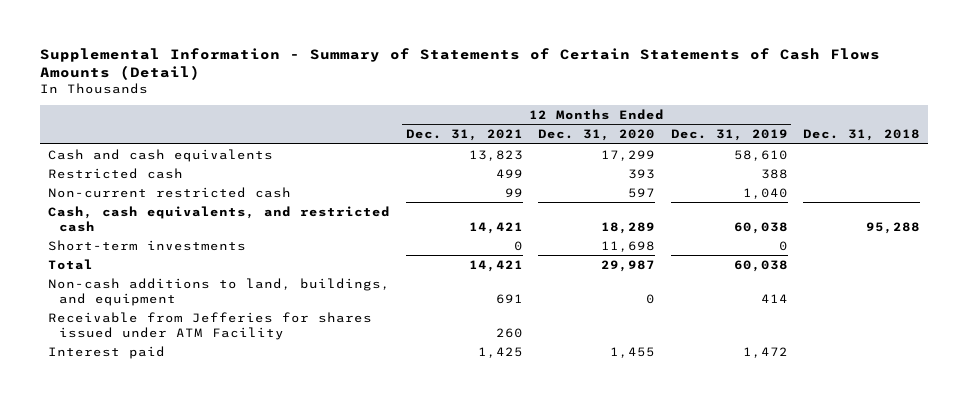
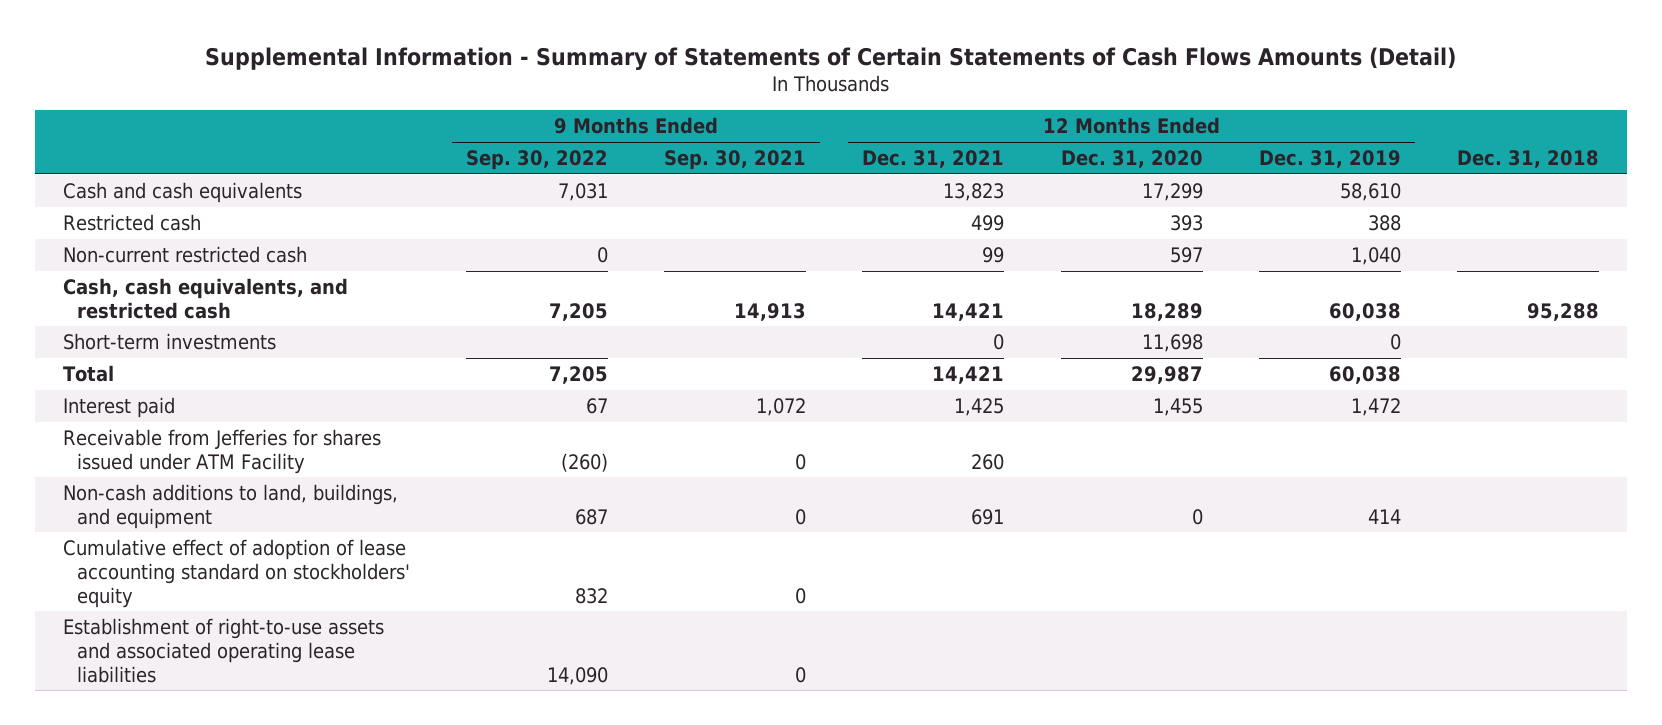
- | 12 Months Ended Dec. 31, 2021 | 12 Months Ended Dec. 31, 2020 | 12 Months Ended Dec. 31, 2019 | Dec. 31, 2018
+ | 9 Months Ended Sep. 30, 2022 | 9 Months Ended Sep. 30, 2021 | 12 Months Ended Dec. 31, 2021 | 12 Months Ended Dec. 31, 2020 | 12 Months Ended Dec. 31, 2019 | Dec. 31, 2018
moved down: Receivable from Jefferies for shares issued under ATM Facility | (260) | 0 | 260 | | |
moved down: Non-cash additions to land, buildings, and equipment | 687 | 0 | 691 | 0 | 414 |
+ Cumulative effect of adoption of lease accounting standard on stockholders' equity | 832 | 0 | | | |
+ Establishment of right-to-use assets and associated operating lease liabilities | 14,090 | 0 | | | |

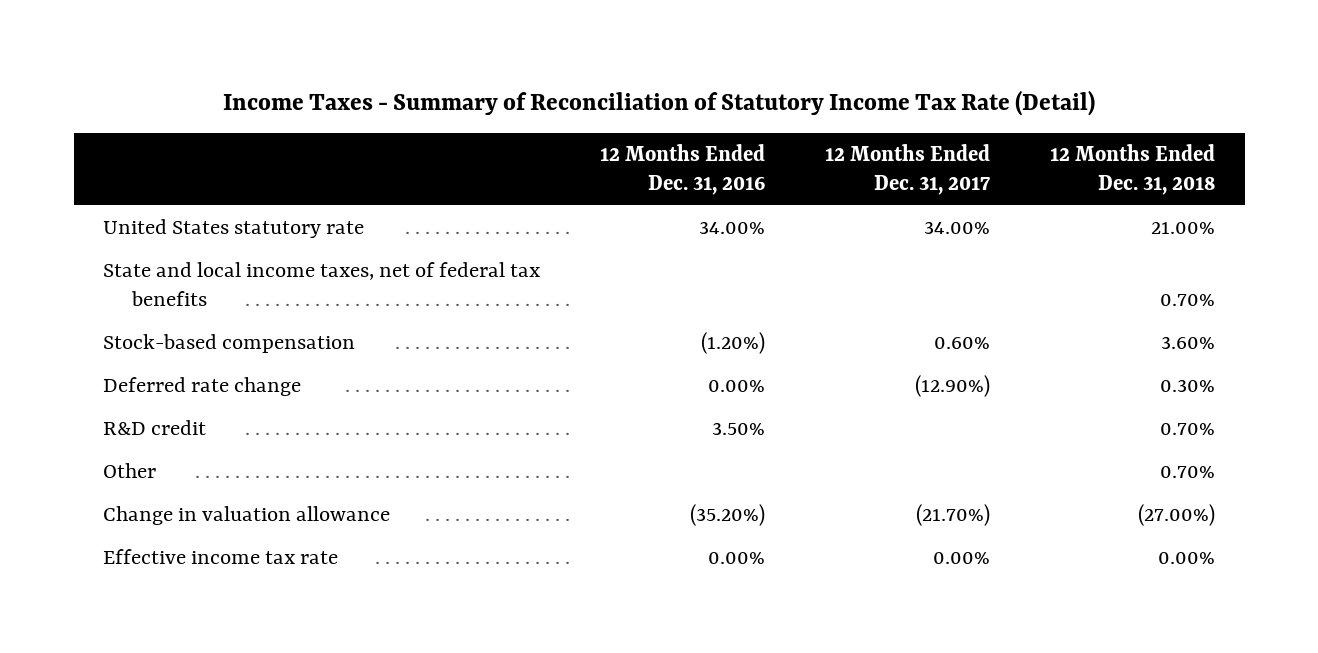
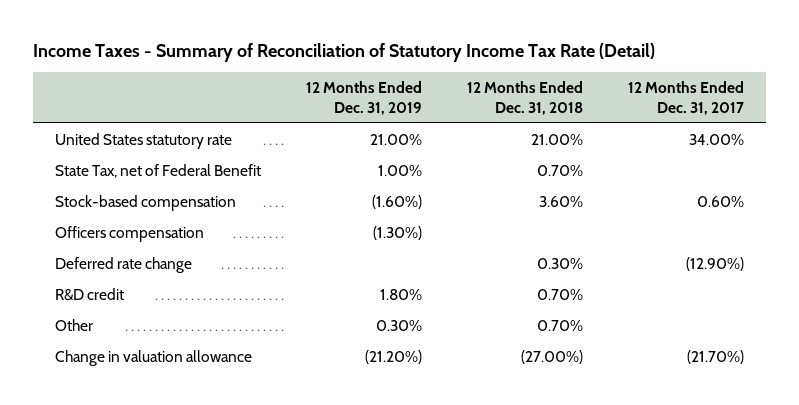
- | 12 Months Ended Dec. 31, 2016 | 12 Months Ended Dec. 31, 2017 | 12 Months Ended Dec. 31, 2018
+ | 12 Months Ended Dec. 31, 2019 | 12 Months Ended Dec. 31, 2018 | 12 Months Ended Dec. 31, 2017
- State and local income taxes, net of federal tax benefits | | | 0.70%
+ State Tax, net of Federal Benefit | 1.00% | 0.70% |
+ Officers compensation | (1.30%) | |
- Effective income tax rate | 0.00% | 0.00% | 0.00%

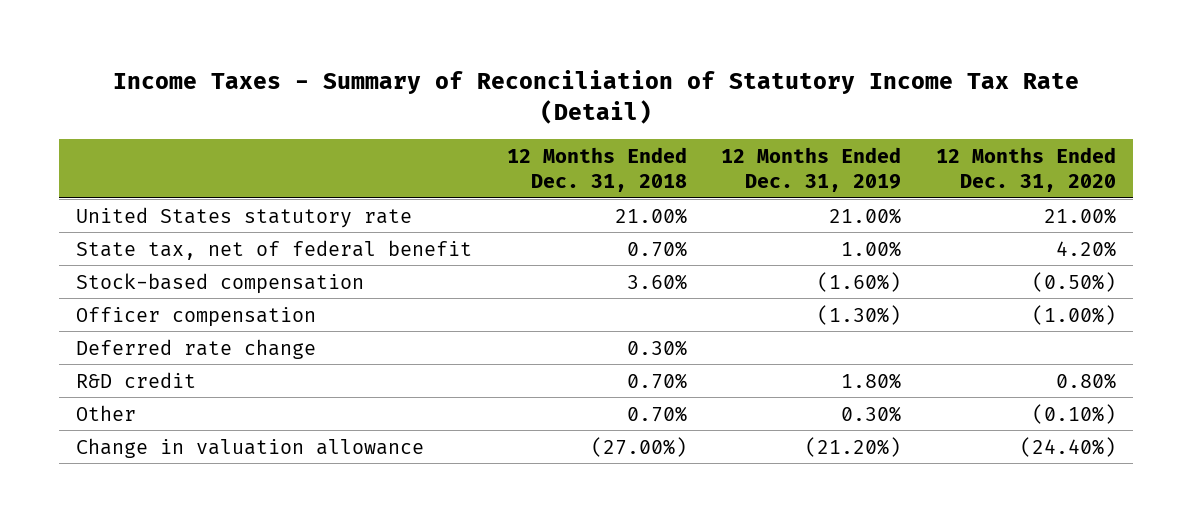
- | 12 Months Ended Dec. 31, 2019 | 12 Months Ended Dec. 31, 2018 | 12 Months Ended Dec. 31, 2017
+ | 12 Months Ended Dec. 31, 2018 | 12 Months Ended Dec. 31, 2019 | 12 Months Ended Dec. 31, 2020
- State Tax, net of Federal Benefit | 1.00% | 0.70% |
+ State tax, net of federal benefit | 0.70% | 1.00% | 4.20%
- Officers compensation | (1.30%) | |
+ Officer compensation | | (1.30%) | (1.00%)

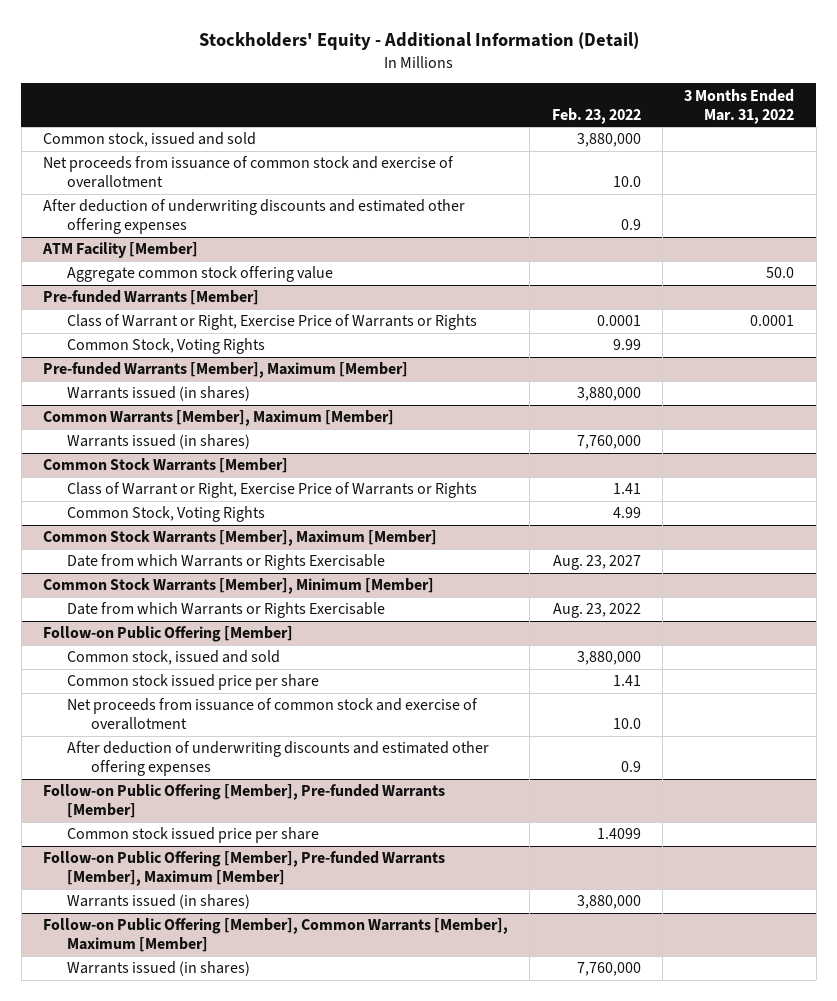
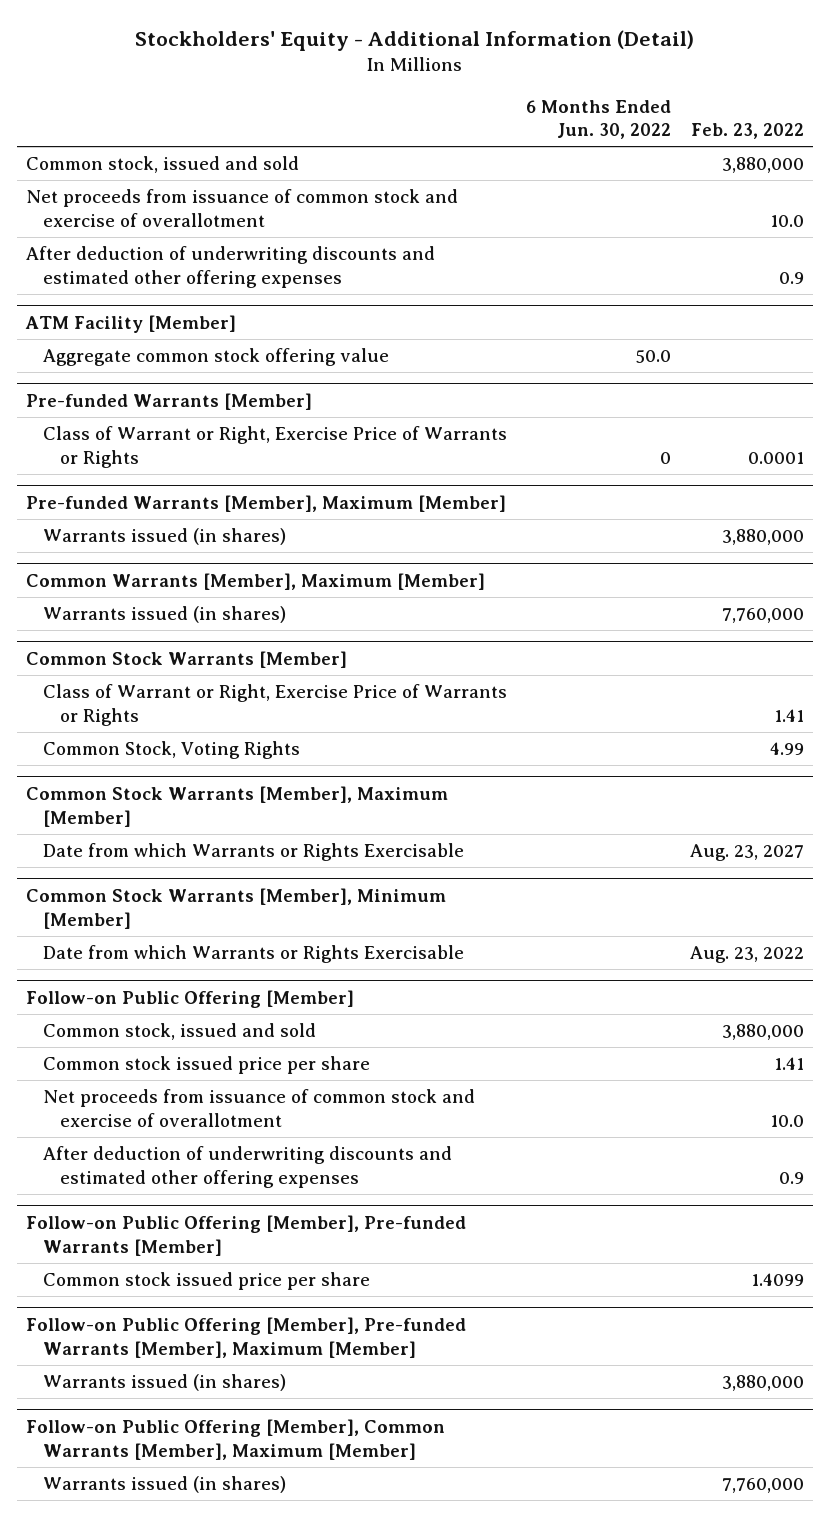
- | Feb. 23, 2022 | 3 Months Ended Mar. 31, 2022
+ | 6 Months Ended Jun. 30, 2022 | Feb. 23, 2022
@ Pre-funded Warrants [Member]
- Common Stock, Voting Rights | 9.99 |

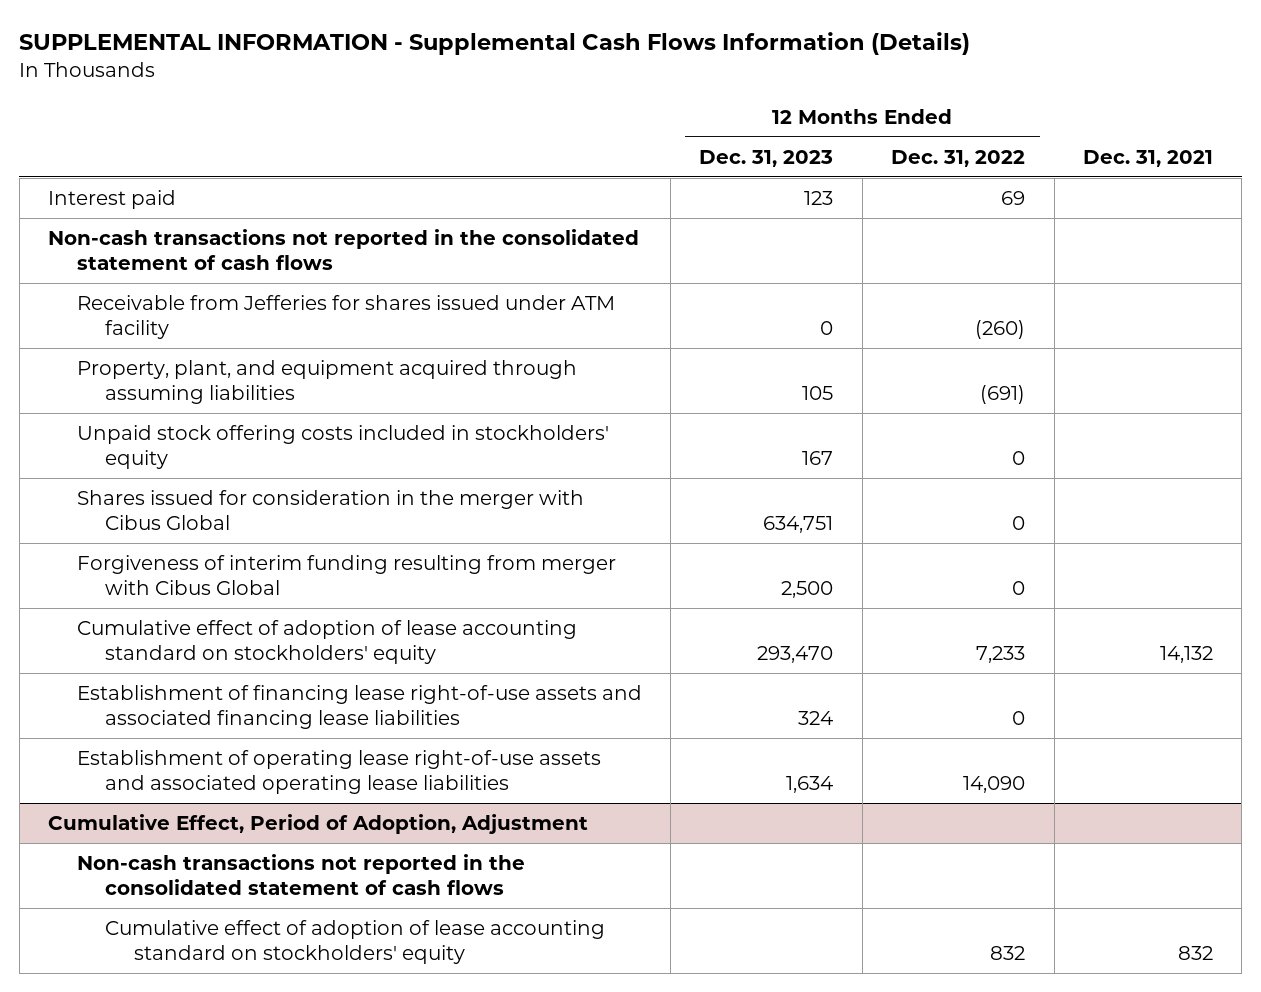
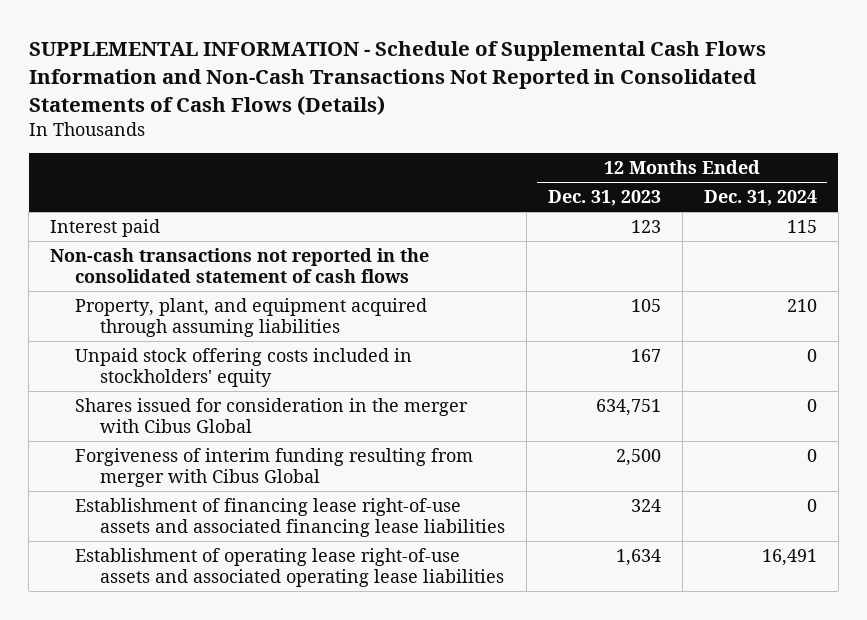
- SUPPLEMENTAL INFORMATION - Supplemental Cash Flows Information (Details)
+ SUPPLEMENTAL INFORMATION - Schedule of Supplemental Cash Flows Information and Non-Cash Transactions Not Reported in Consolidated Statements of Cash Flows (Details)
- | 12 Months Ended Dec. 31, 2023 | 12 Months Ended Dec. 31, 2022 | Dec. 31, 2021
+ | 12 Months Ended Dec. 31, 2023 | 12 Months Ended Dec. 31, 2024
- Receivable from Jefferies for shares issued under ATM facility | 0 | (260) |
- Cumulative effect of adoption of lease accounting standard on stockholders' equity | 293,470 | 7,233 | 14,132
- Cumulative Effect, Period of Adoption, Adjustment
- Non-cash transactions not reported in the consolidated statement of cash flows
- Cumulative effect of adoption of lease accounting standard on stockholders' equity | | 832 | 832

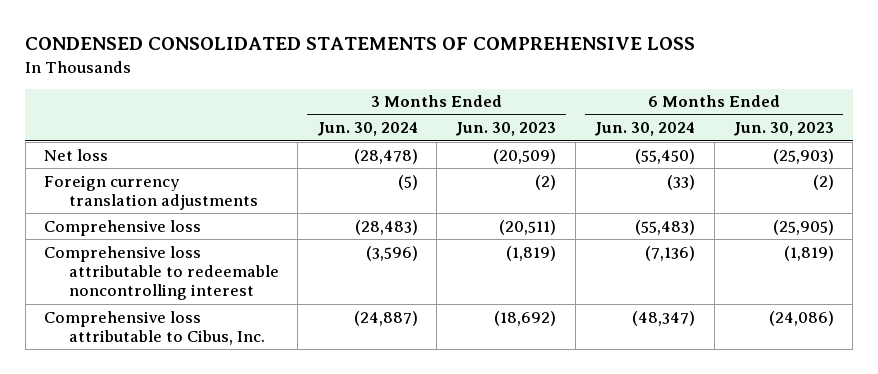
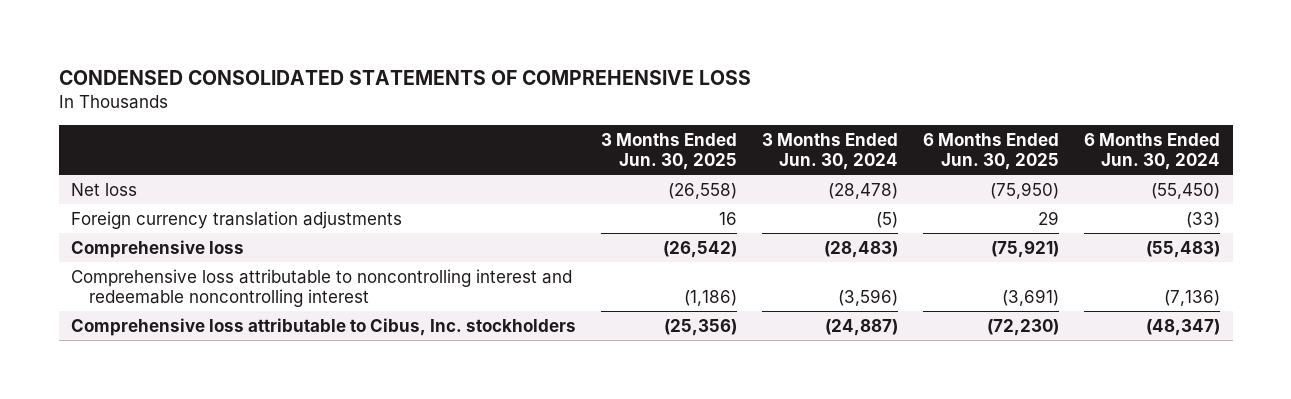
- | 3 Months Ended Jun. 30, 2024 | 3 Months Ended Jun. 30, 2023 | 6 Months Ended Jun. 30, 2024 | 6 Months Ended Jun. 30, 2023
+ | 3 Months Ended Jun. 30, 2025 | 3 Months Ended Jun. 30, 2024 | 6 Months Ended Jun. 30, 2025 | 6 Months Ended Jun. 30, 2024
- Comprehensive loss attributable to redeemable noncontrolling interest | (3,596) | (1,819) | (7,136) | (1,819)
- Comprehensive loss attributable to Cibus, Inc. | (24,887) | (18,692) | (48,347) | (24,086)
+ Comprehensive loss attributable to noncontrolling interest and redeemable noncontrolling interest | (1,186) | (3,596) | (3,691) | (7,136)
+ Comprehensive loss attributable to Cibus, Inc. stockholders | (25,356) | (24,887) | (72,230) | (48,347)

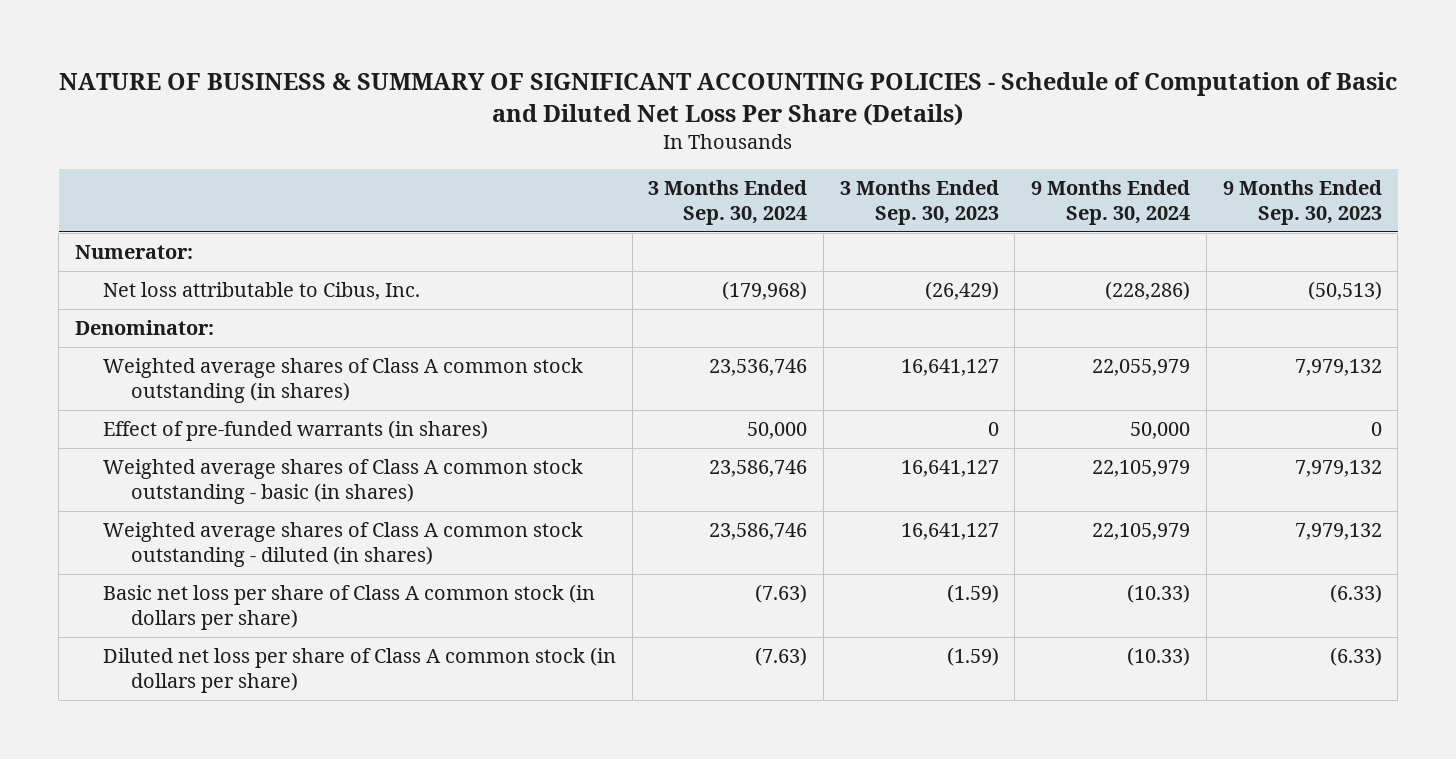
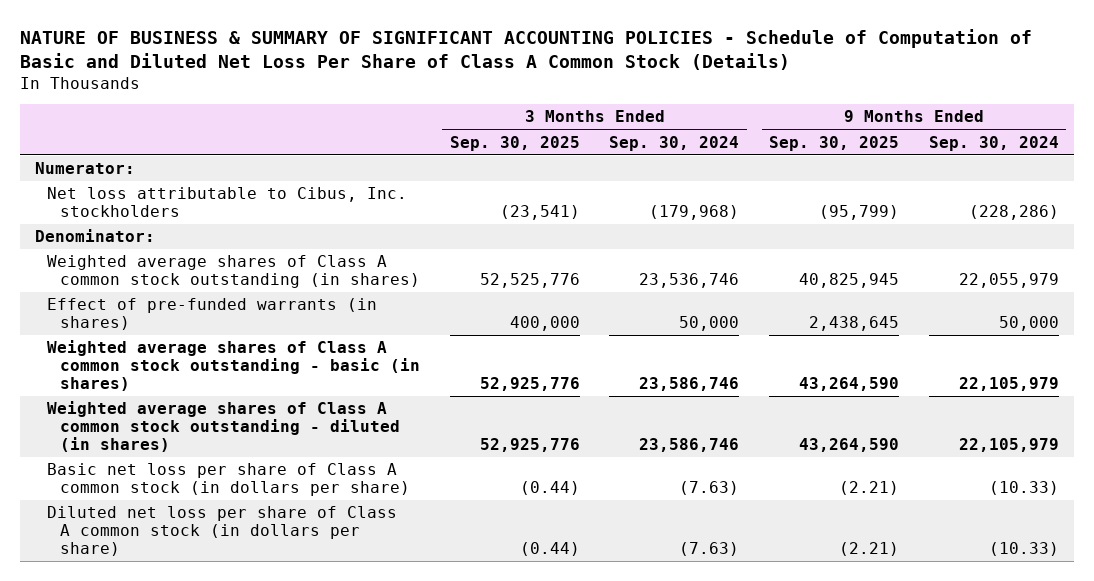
- NATURE OF BUSINESS & SUMMARY OF SIGNIFICANT ACCOUNTING POLICIES - Schedule of Computation of Basic and Diluted Net Loss Per Share (Details)
+ NATURE OF BUSINESS & SUMMARY OF SIGNIFICANT ACCOUNTING POLICIES - Schedule of Computation of Basic and Diluted Net Loss Per Share of Class A Common Stock (Details)
- | 3 Months Ended Sep. 30, 2024 | 3 Months Ended Sep. 30, 2023 | 9 Months Ended Sep. 30, 2024 | 9 Months Ended Sep. 30, 2023
+ | 3 Months Ended Sep. 30, 2025 | 3 Months Ended Sep. 30, 2024 | 9 Months Ended Sep. 30, 2025 | 9 Months Ended Sep. 30, 2024
- Net loss attributable to Cibus, Inc. | (179,968) | (26,429) | (228,286) | (50,513)
+ Net loss attributable to Cibus, Inc. stockholders | (23,541) | (179,968) | (95,799) | (228,286)

